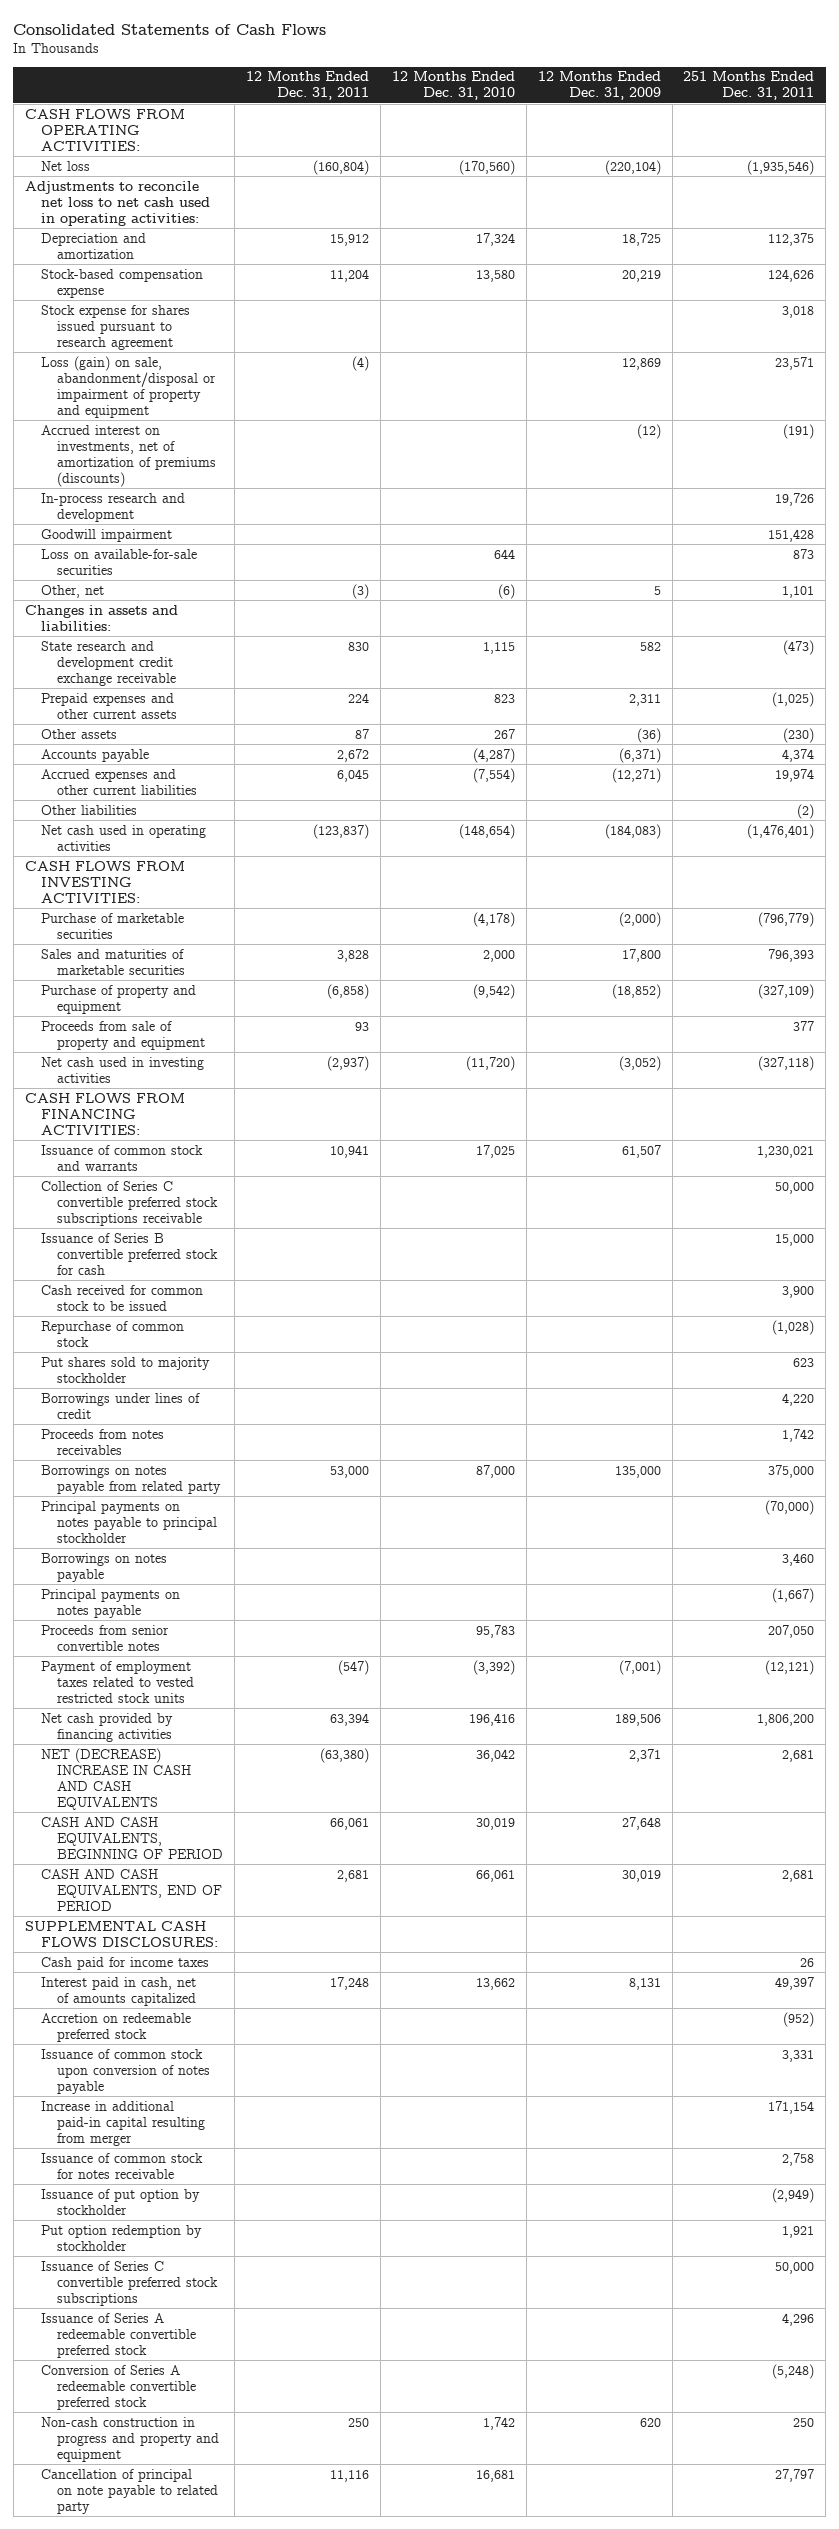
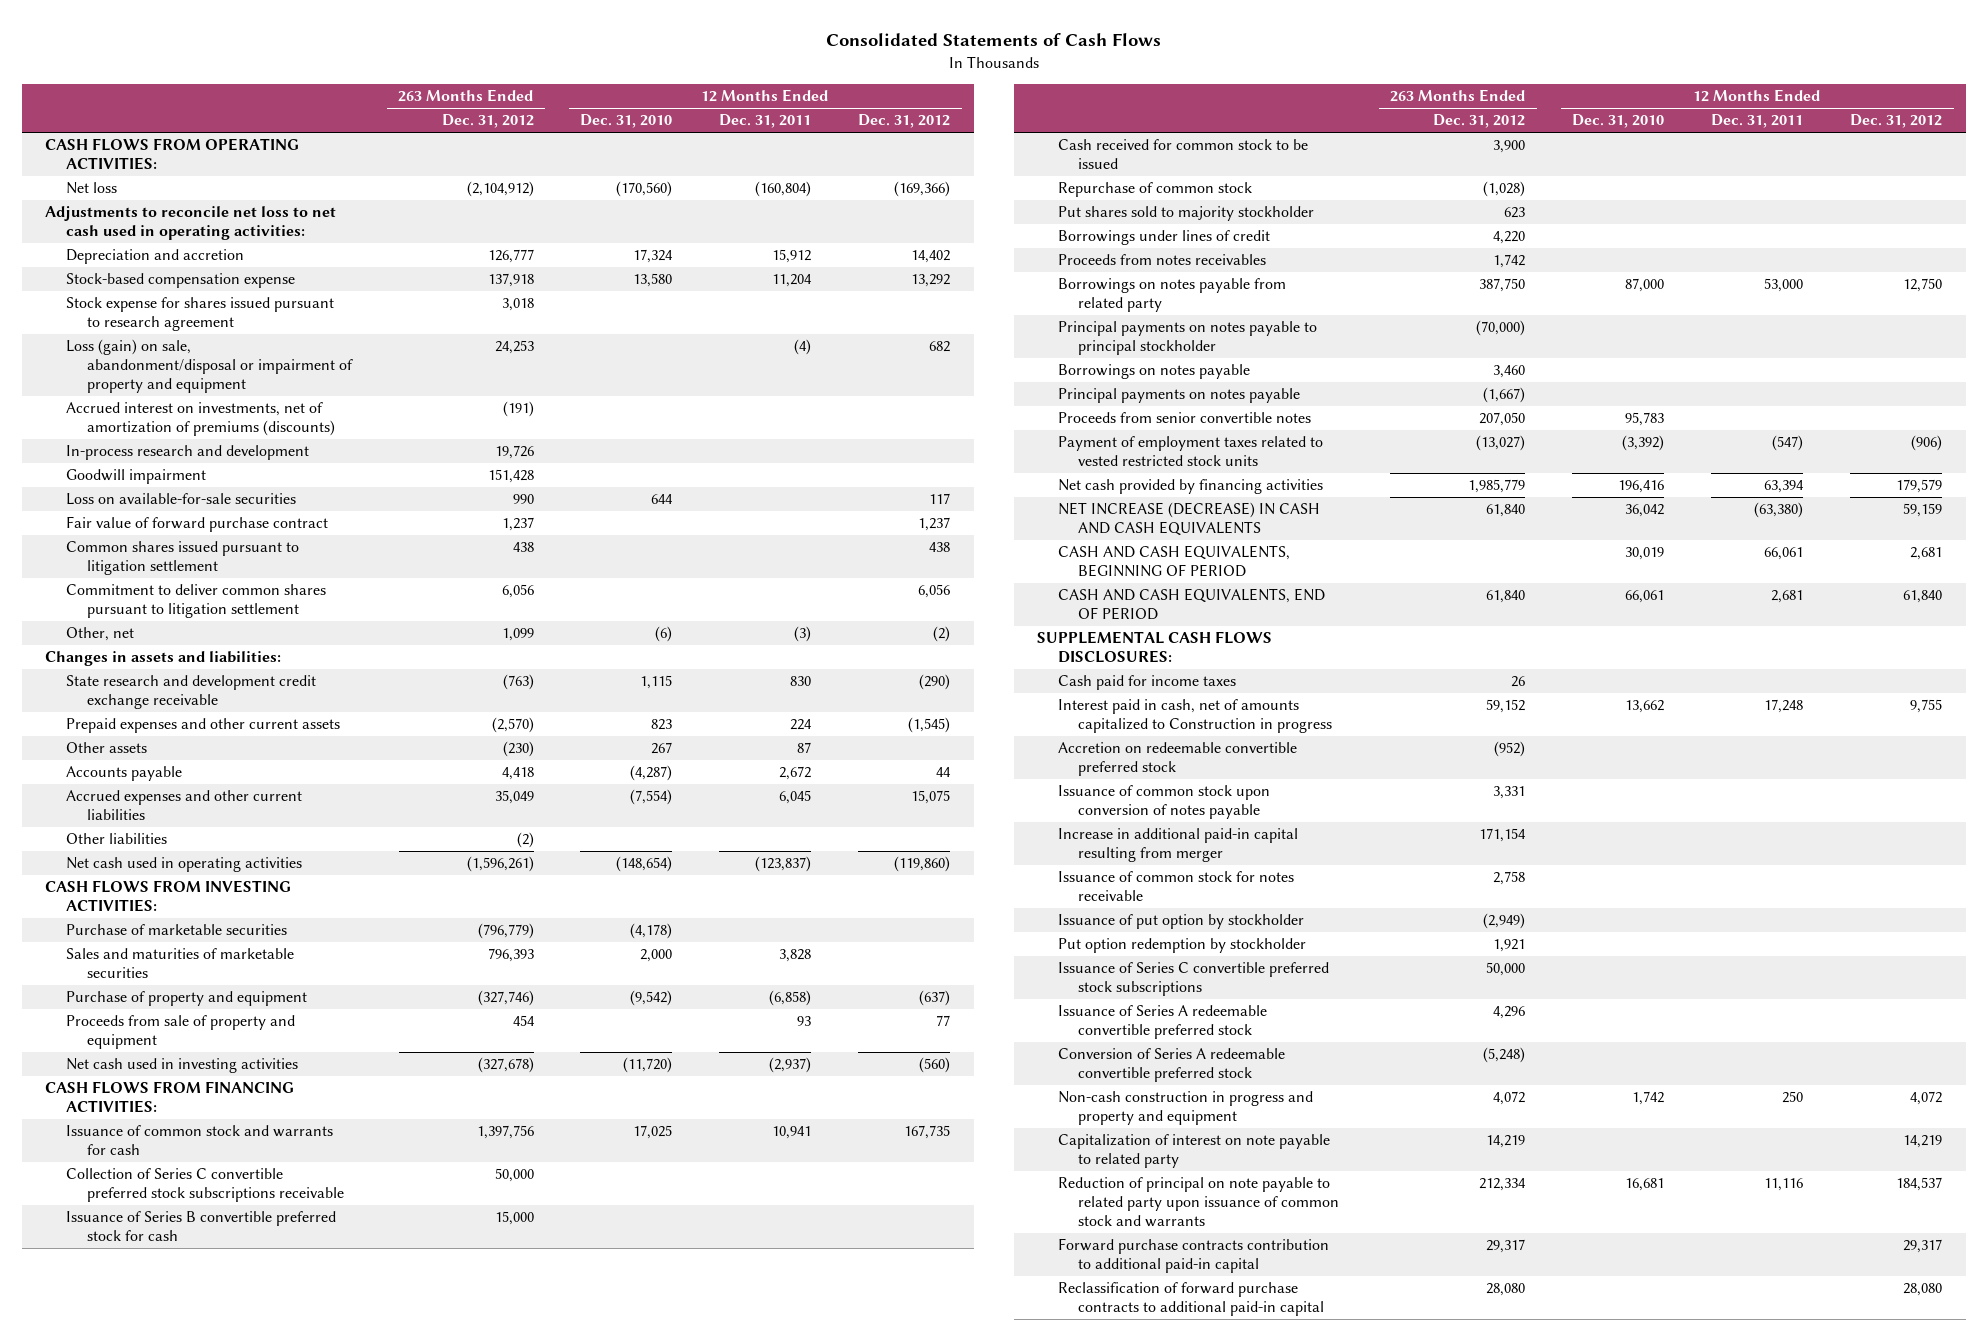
- | 12 Months Ended Dec. 31, 2011 | 12 Months Ended Dec. 31, 2010 | 12 Months Ended Dec. 31, 2009 | 251 Months Ended Dec. 31, 2011
+ | 263 Months Ended Dec. 31, 2012 | 12 Months Ended Dec. 31, 2010 | 12 Months Ended Dec. 31, 2011 | 12 Months Ended Dec. 31, 2012
- Depreciation and amortization | 15,912 | 17,324 | 18,725 | 112,375
+ Depreciation and accretion | 126,777 | 17,324 | 15,912 | 14,402
+ Fair value of forward purchase contract | 1,237 | | | 1,237
+ Common shares issued pursuant to litigation settlement | 438 | | | 438
+ Commitment to deliver common shares pursuant to litigation settlement | 6,056 | | | 6,056
- Issuance of common stock and warrants | 10,941 | 17,025 | 61,507 | 1,230,021
+ Issuance of common stock and warrants for cash | 1,397,756 | 17,025 | 10,941 | 167,735
- NET (DECREASE) INCREASE IN CASH AND CASH EQUIVALENTS | (63,380) | 36,042 | 2,371 | 2,681
+ NET INCREASE (DECREASE) IN CASH AND CASH EQUIVALENTS | 61,840 | 36,042 | (63,380) | 59,159
- Interest paid in cash, net of amounts capitalized | 17,248 | 13,662 | 8,131 | 49,397
- Accretion on redeemable preferred stock | | | | (952)
+ Interest paid in cash, net of amounts capitalized to Construction in progress | 59,152 | 13,662 | 17,248 | 9,755
+ Accretion on redeemable convertible preferred stock | (952) | | |
- Cancellation of principal on note payable to related party | 11,116 | 16,681 | | 27,797
+ Capitalization of interest on note payable to related party | 14,219 | | | 14,219
+ Reduction of principal on note payable to related party upon issuance of common stock and warrants | 212,334 | 16,681 | 11,116 | 184,537
+ Forward purchase contracts contribution to additional paid-in capital | 29,317 | | | 29,317
+ Reclassification of forward purchase contracts to additional paid-in capital | 28,080 | | | 28,080

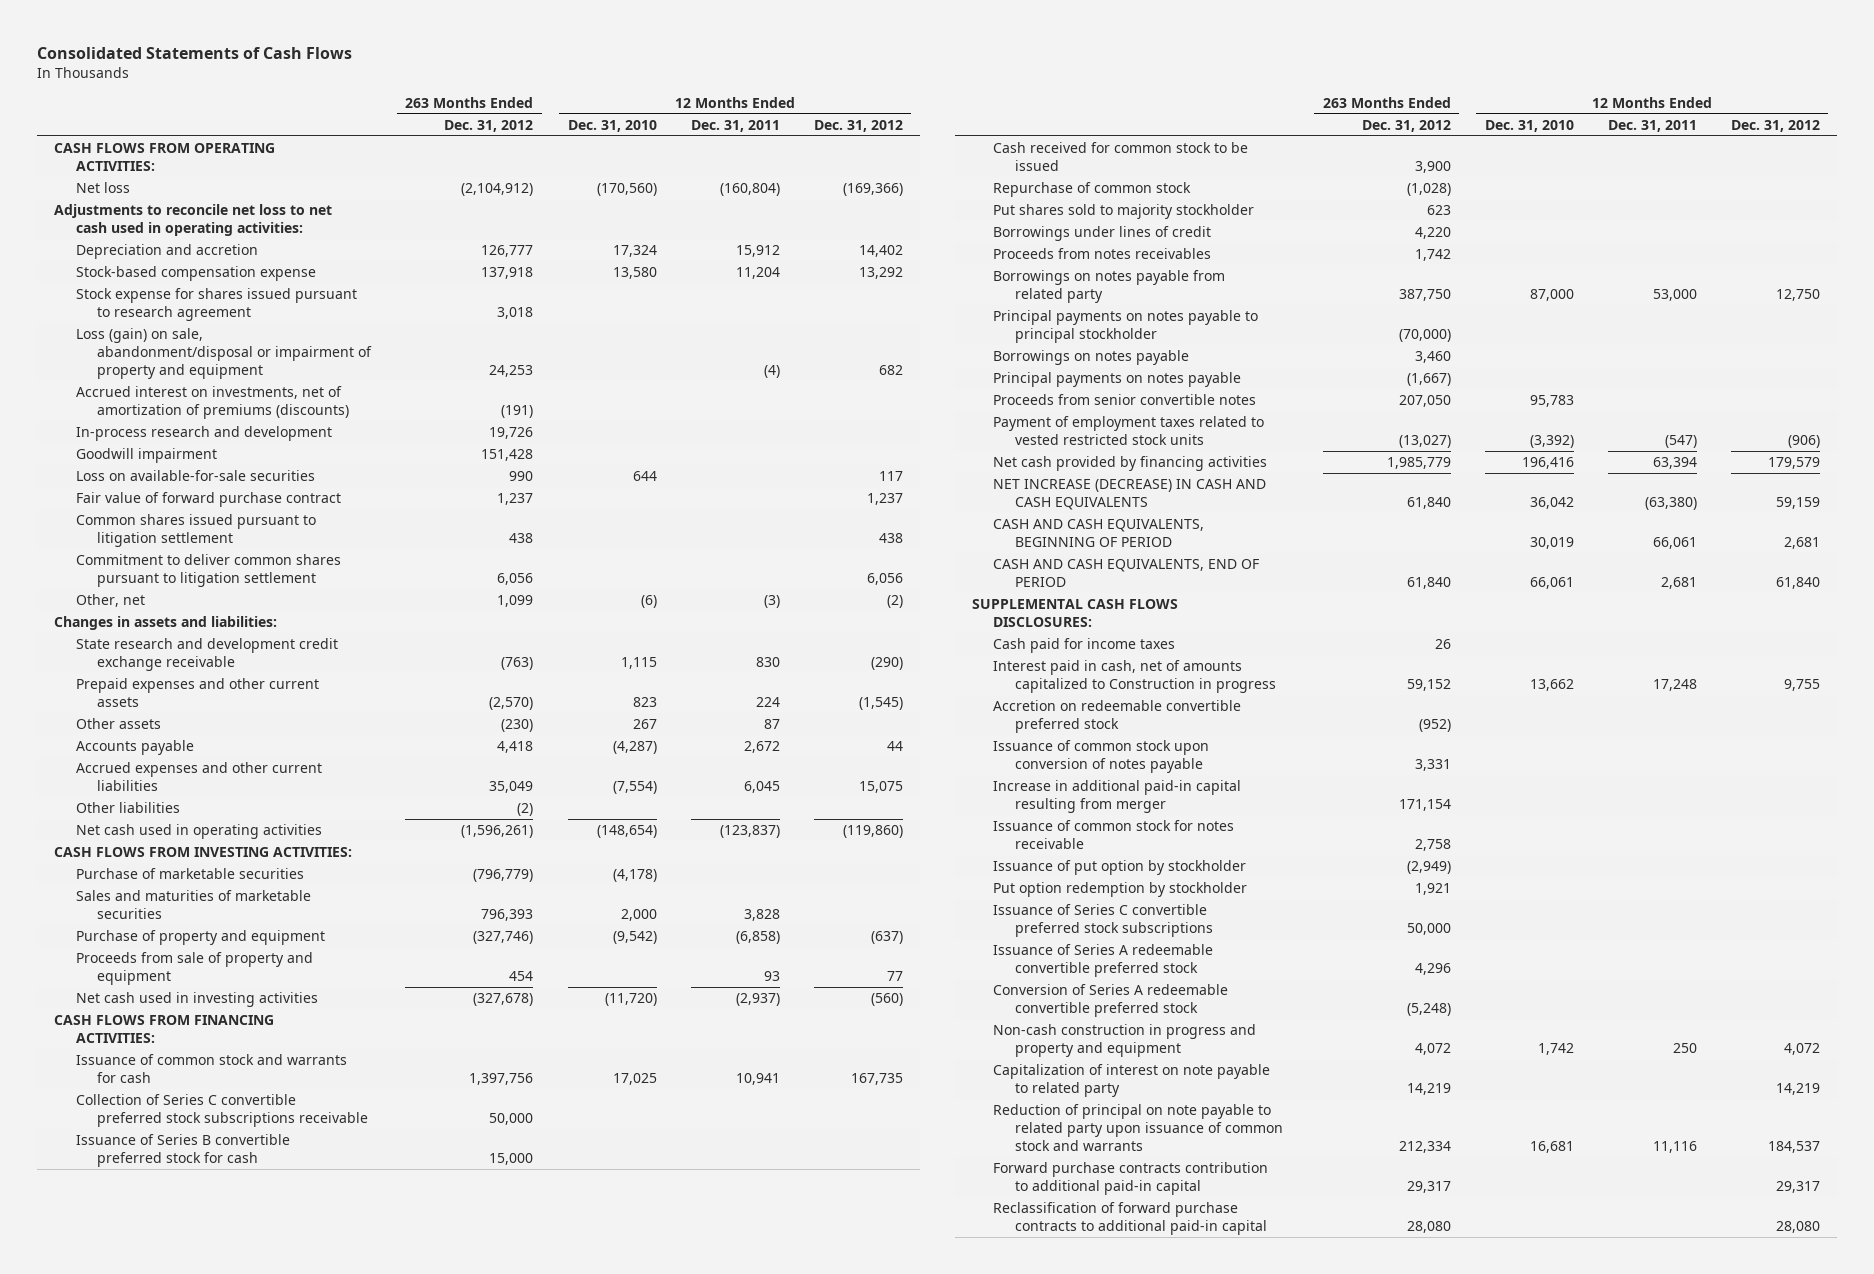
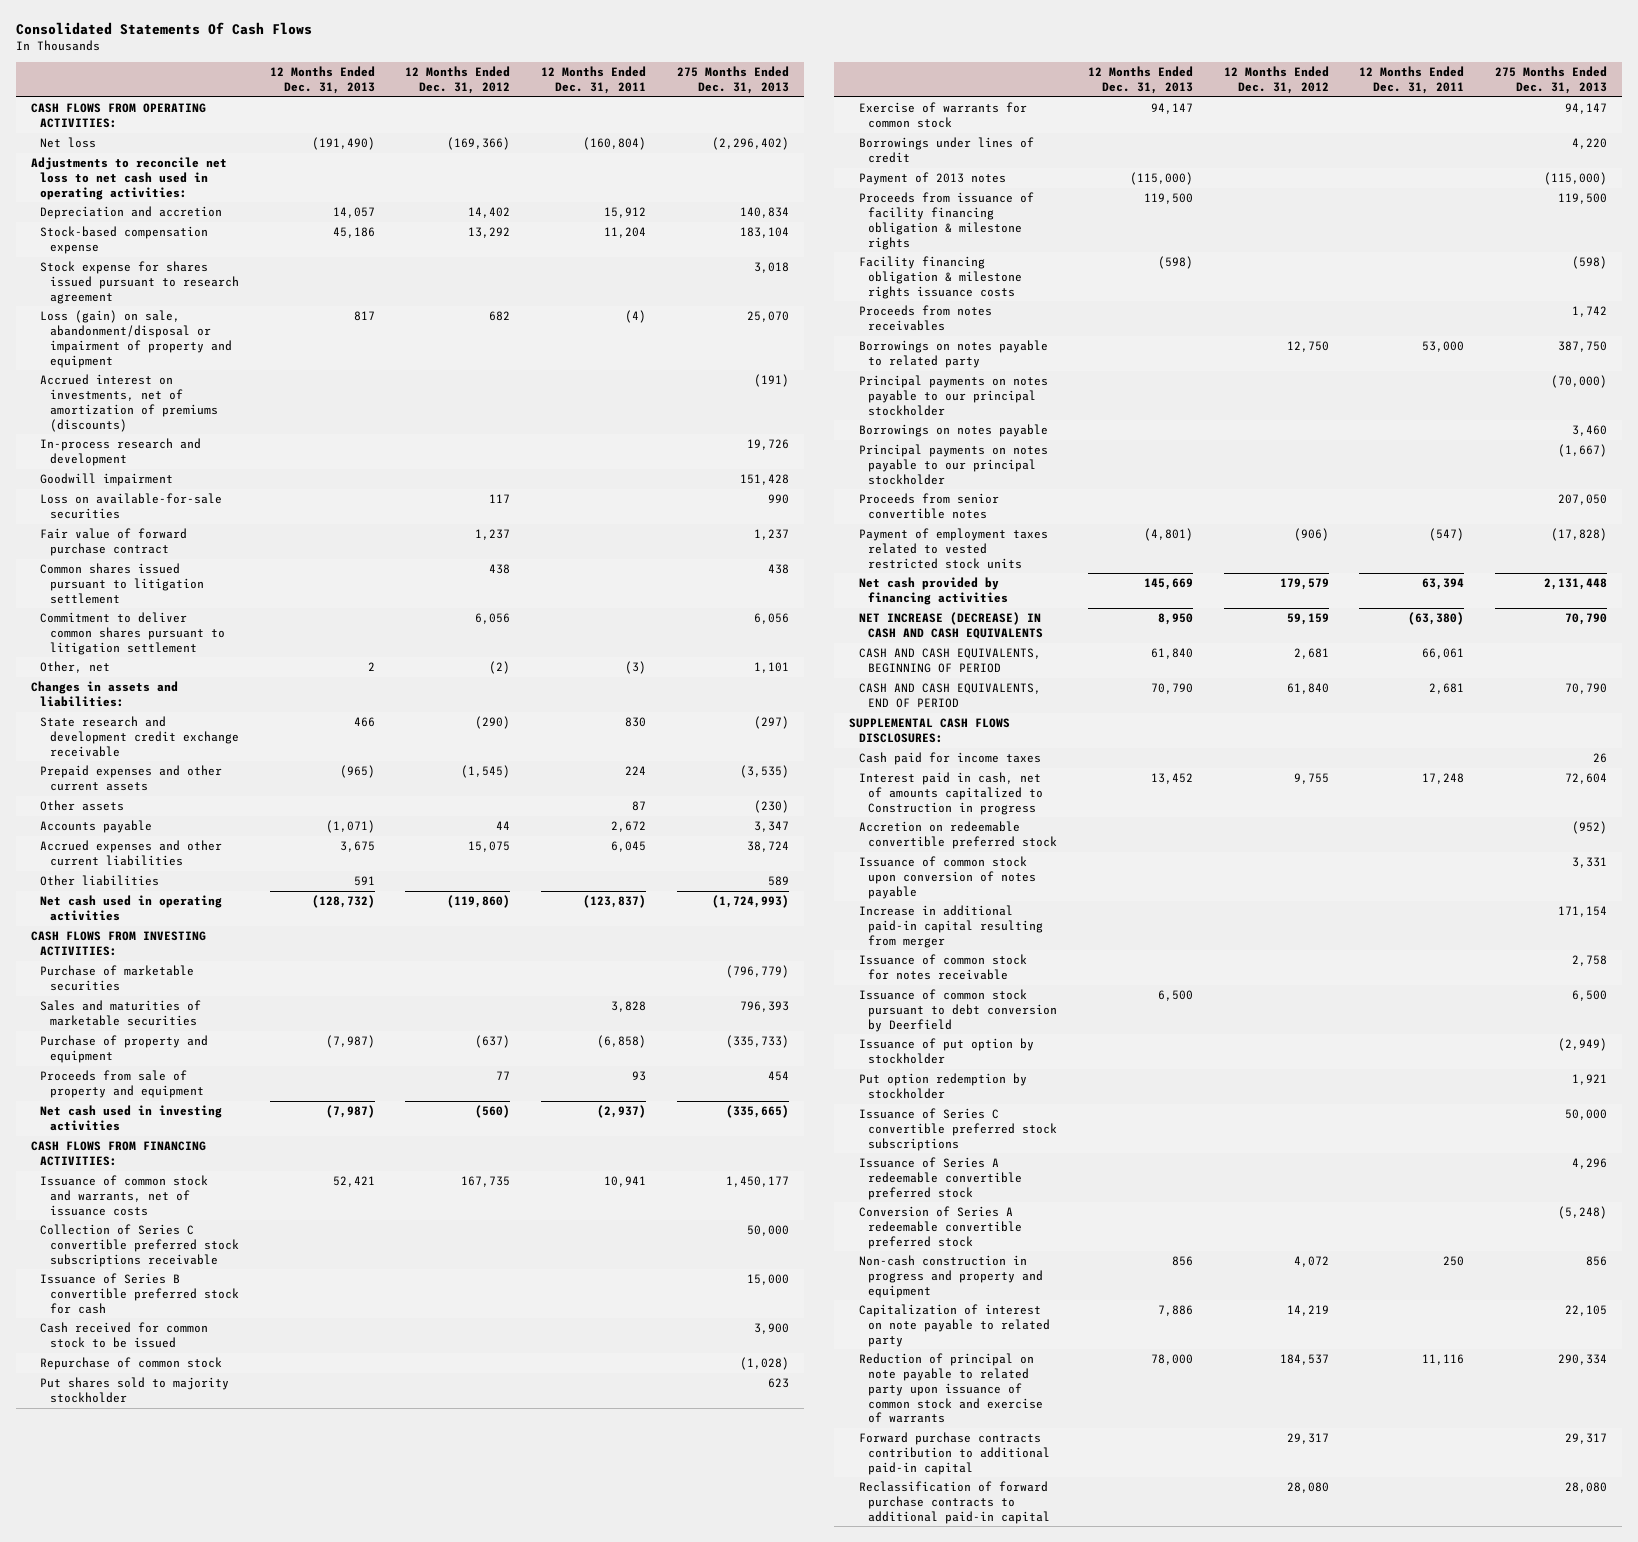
- Consolidated Statements of Cash Flows
+ Consolidated Statements Of Cash Flows
- | 263 Months Ended Dec. 31, 2012 | 12 Months Ended Dec. 31, 2010 | 12 Months Ended Dec. 31, 2011 | 12 Months Ended Dec. 31, 2012
+ | 12 Months Ended Dec. 31, 2013 | 12 Months Ended Dec. 31, 2012 | 12 Months Ended Dec. 31, 2011 | 275 Months Ended Dec. 31, 2013
- Issuance of common stock and warrants for cash | 1,397,756 | 17,025 | 10,941 | 167,735
+ Issuance of common stock and warrants, net of issuance costs | 52,421 | 167,735 | 10,941 | 1,450,177
+ Exercise of warrants for common stock | 94,147 | | | 94,147
+ Payment of 2013 notes | (115,000) | | | (115,000)
+ Proceeds from issuance of facility financing obligation & milestone rights | 119,500 | | | 119,500
+ Facility financing obligation & milestone rights issuance costs | (598) | | | (598)
- Borrowings on notes payable from related party | 387,750 | 87,000 | 53,000 | 12,750
- Principal payments on notes payable to principal stockholder | (70,000) | | |
+ Borrowings on notes payable to related party | | 12,750 | 53,000 | 387,750
+ Principal payments on notes payable to our principal stockholder | | | | (70,000)
- Principal payments on notes payable | (1,667) | | |
+ Principal payments on notes payable to our principal stockholder | | | | (1,667)
+ Issuance of common stock pursuant to debt conversion by Deerfield | 6,500 | | | 6,500
- Reduction of principal on note payable to related party upon issuance of common stock and warrants | 212,334 | 16,681 | 11,116 | 184,537
+ Reduction of principal on note payable to related party upon issuance of common stock and exercise of warrants | 78,000 | 184,537 | 11,116 | 290,334

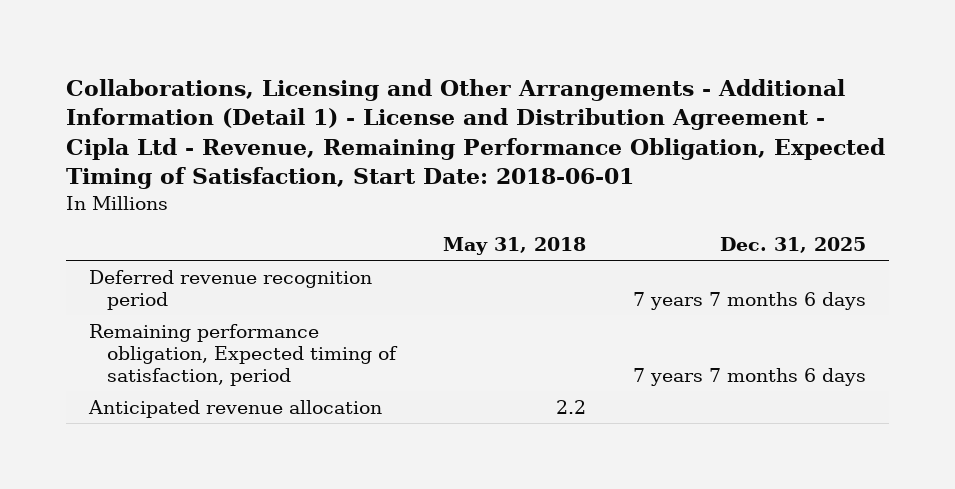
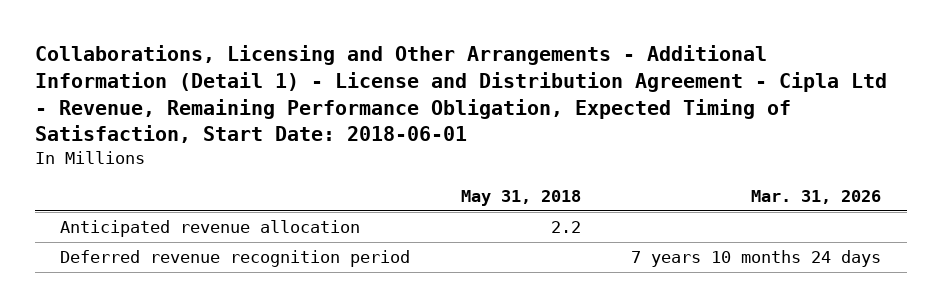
- | May 31, 2018 | Dec. 31, 2025
+ | May 31, 2018 | Mar. 31, 2026
- Remaining performance obligation, Expected timing of satisfaction, period | | 7 years 7 months 6 days
moved down: Deferred revenue recognition period | | 7 years 10 months 24 days

